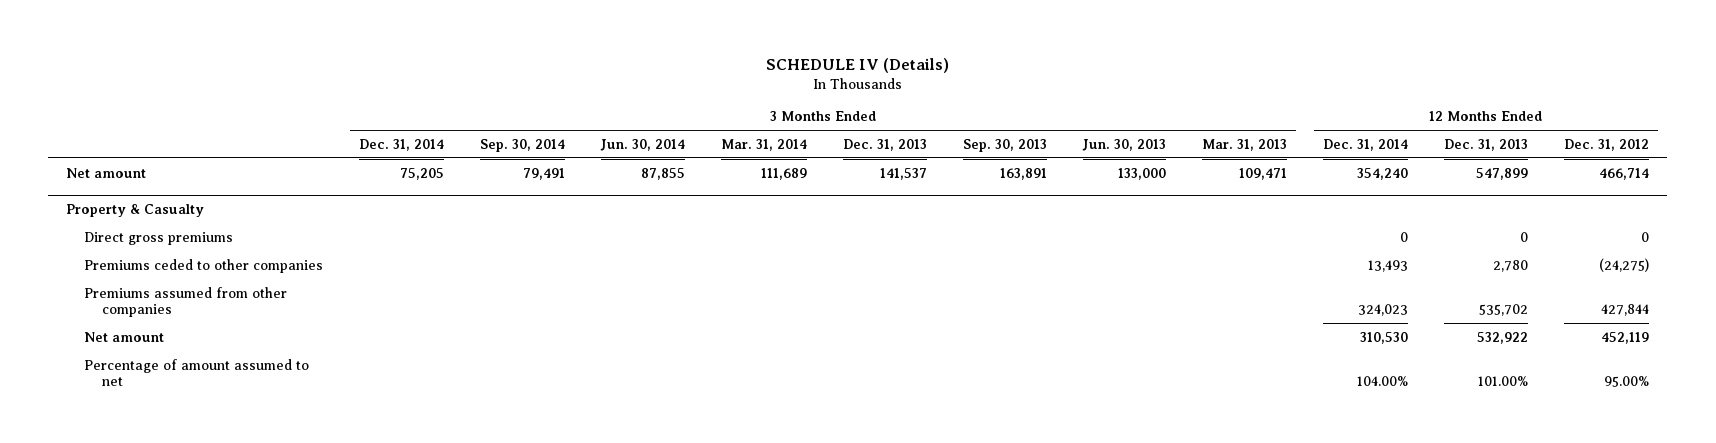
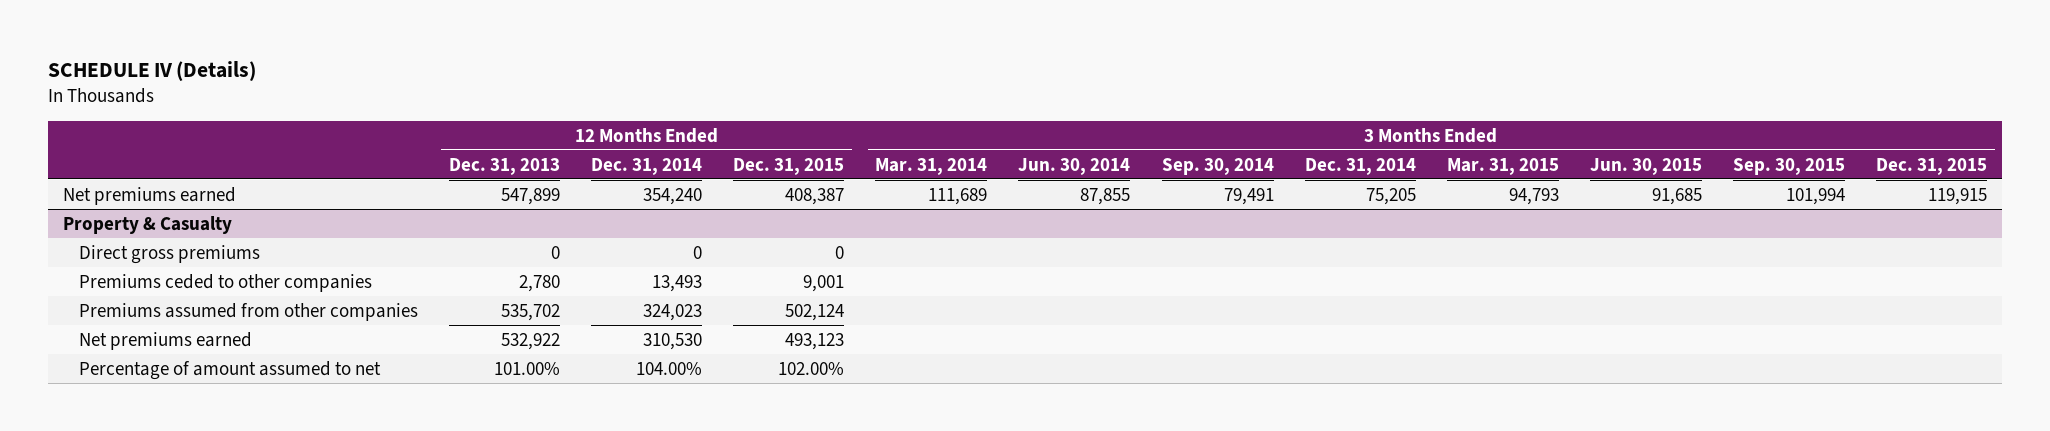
- | 3 Months Ended Dec. 31, 2014 | 3 Months Ended Sep. 30, 2014 | 3 Months Ended Jun. 30, 2014 | 3 Months Ended Mar. 31, 2014 | 3 Months Ended Dec. 31, 2013 | 3 Months Ended Sep. 30, 2013 | 3 Months Ended Jun. 30, 2013 | 3 Months Ended Mar. 31, 2013 | 12 Months Ended Dec. 31, 2014 | 12 Months Ended Dec. 31, 2013 | 12 Months Ended Dec. 31, 2012
+ | 12 Months Ended Dec. 31, 2013 | 12 Months Ended Dec. 31, 2014 | 12 Months Ended Dec. 31, 2015 | 3 Months Ended Mar. 31, 2014 | 3 Months Ended Jun. 30, 2014 | 3 Months Ended Sep. 30, 2014 | 3 Months Ended Dec. 31, 2014 | 3 Months Ended Mar. 31, 2015 | 3 Months Ended Jun. 30, 2015 | 3 Months Ended Sep. 30, 2015 | 3 Months Ended Dec. 31, 2015
- Net amount | 75,205 | 79,491 | 87,855 | 111,689 | 141,537 | 163,891 | 133,000 | 109,471 | 354,240 | 547,899 | 466,714
+ Net premiums earned | 547,899 | 354,240 | 408,387 | 111,689 | 87,855 | 79,491 | 75,205 | 94,793 | 91,685 | 101,994 | 119,915
@ Property & Casualty
- Net amount | | | | | | | | | 310,530 | 532,922 | 452,119
+ Net premiums earned | 532,922 | 310,530 | 493,123 | | | | | | | |

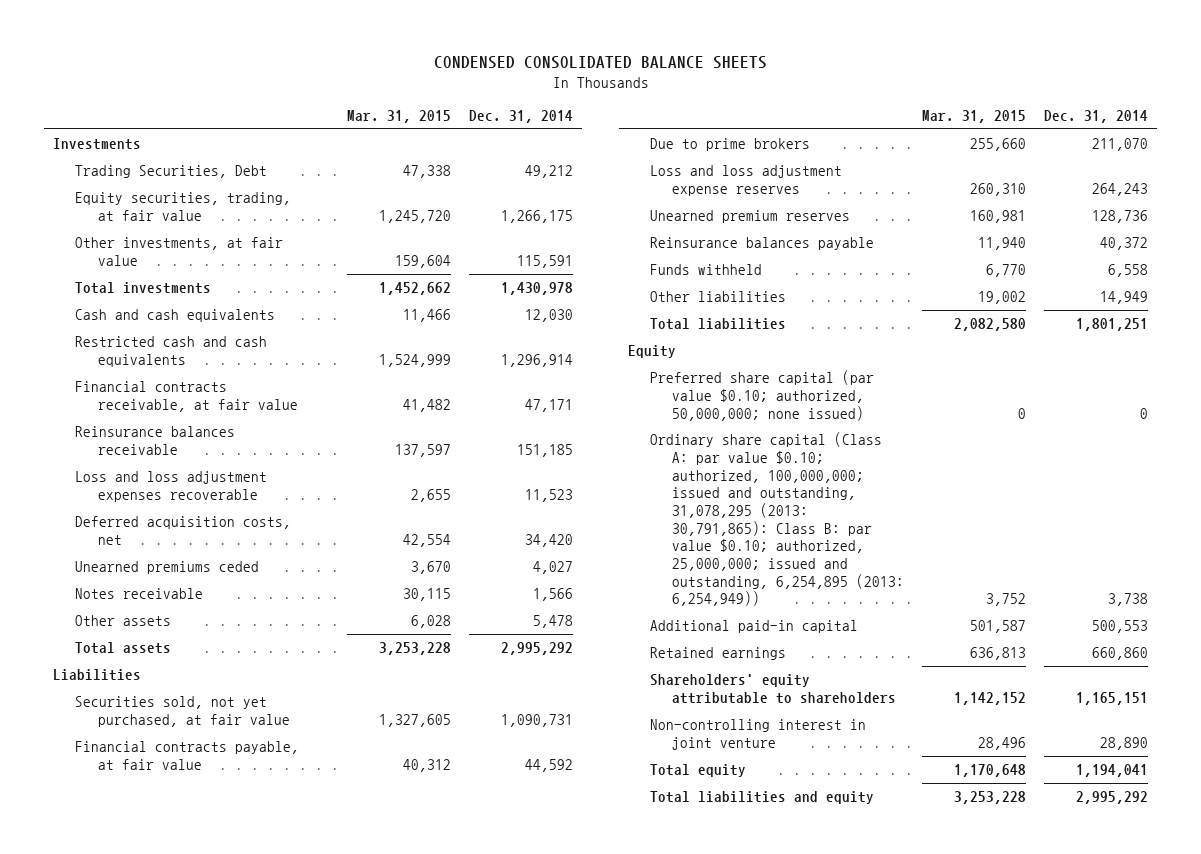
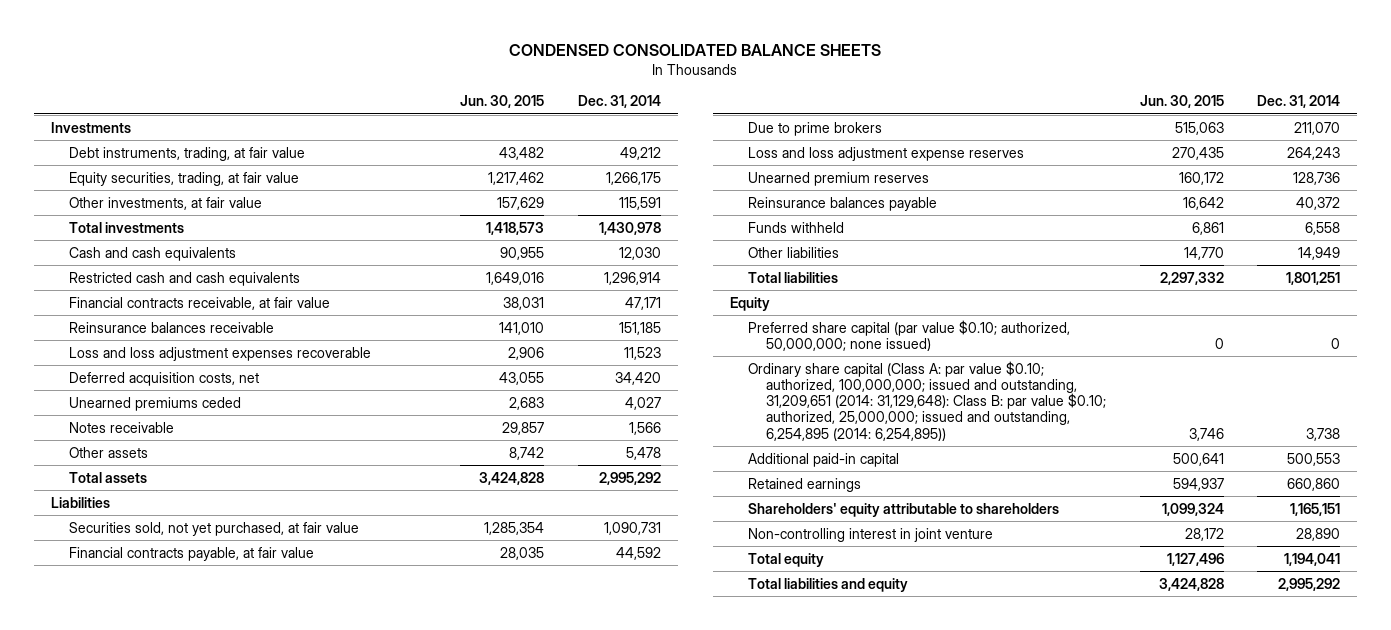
- | Mar. 31, 2015 | Dec. 31, 2014
+ | Jun. 30, 2015 | Dec. 31, 2014
- Trading Securities, Debt | 47,338 | 49,212
+ Debt instruments, trading, at fair value | 43,482 | 49,212
- Ordinary share capital (Class A: par value $0.10; authorized, 100,000,000; issued and outstanding, 31,078,295 (2013: 30,791,865): Class B: par value $0.10; authorized, 25,000,000; issued and outstanding, 6,254,895 (2013: 6,254,949)) | 3,752 | 3,738
+ Ordinary share capital (Class A: par value $0.10; authorized, 100,000,000; issued and outstanding, 31,209,651 (2014: 31,129,648): Class B: par value $0.10; authorized, 25,000,000; issued and outstanding, 6,254,895 (2014: 6,254,895)) | 3,746 | 3,738

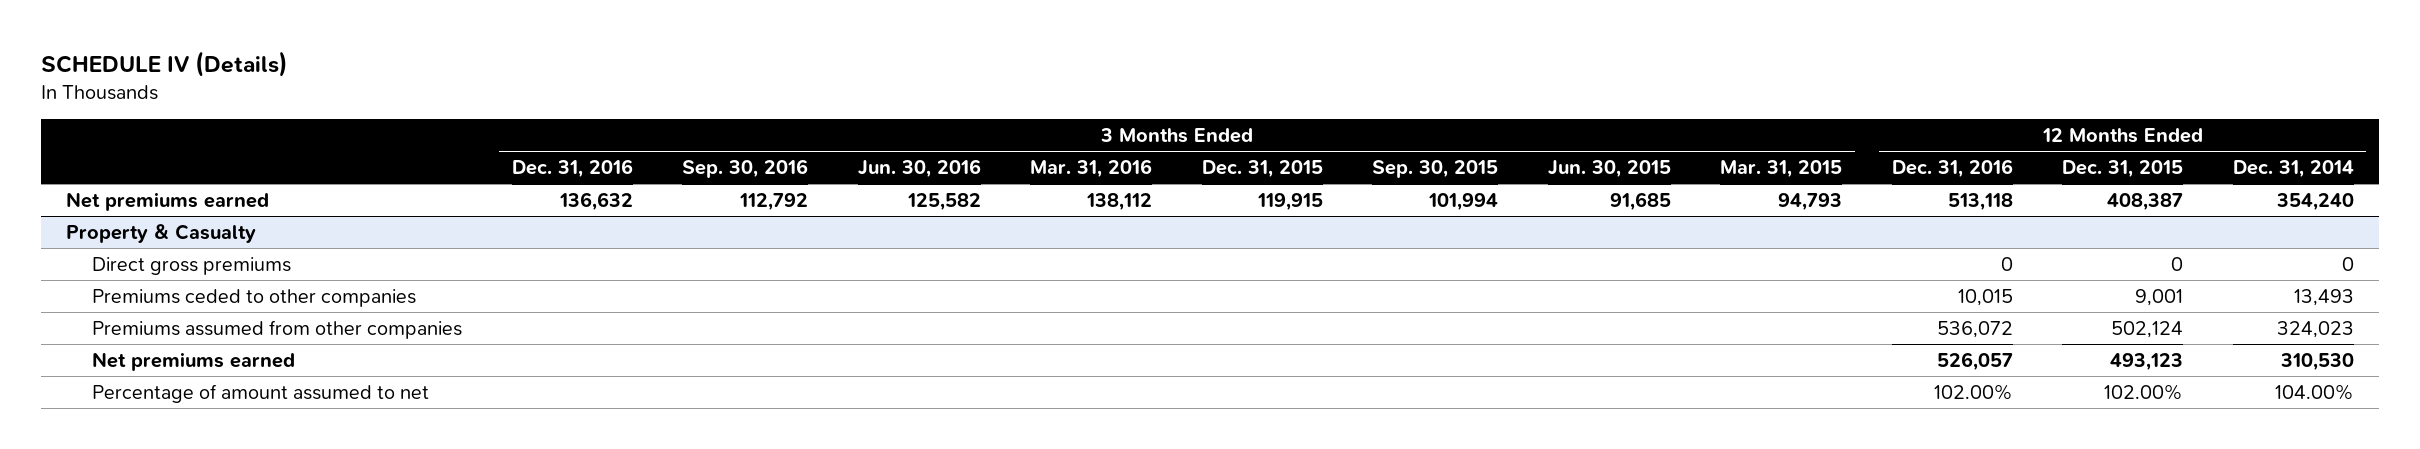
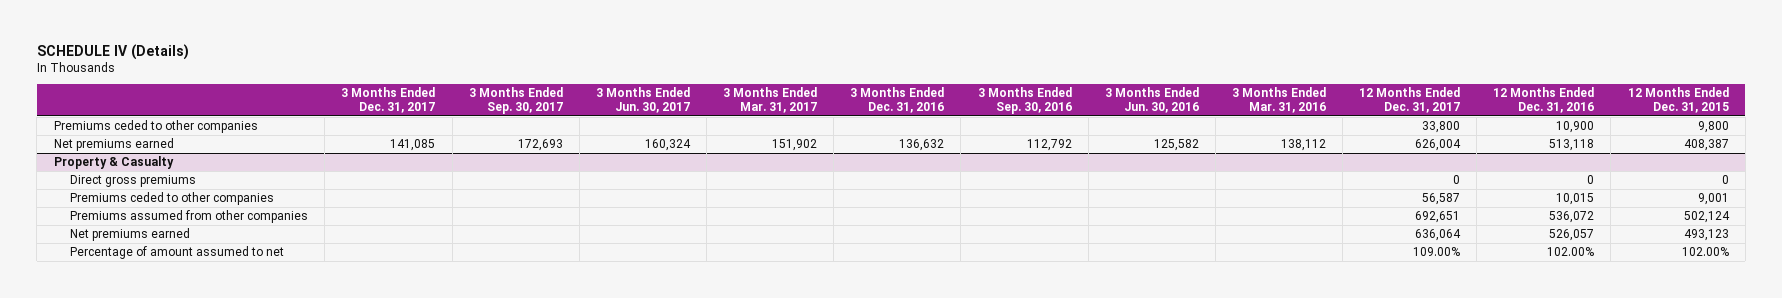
- | 3 Months Ended Dec. 31, 2016 | 3 Months Ended Sep. 30, 2016 | 3 Months Ended Jun. 30, 2016 | 3 Months Ended Mar. 31, 2016 | 3 Months Ended Dec. 31, 2015 | 3 Months Ended Sep. 30, 2015 | 3 Months Ended Jun. 30, 2015 | 3 Months Ended Mar. 31, 2015 | 12 Months Ended Dec. 31, 2016 | 12 Months Ended Dec. 31, 2015 | 12 Months Ended Dec. 31, 2014
+ | 3 Months Ended Dec. 31, 2017 | 3 Months Ended Sep. 30, 2017 | 3 Months Ended Jun. 30, 2017 | 3 Months Ended Mar. 31, 2017 | 3 Months Ended Dec. 31, 2016 | 3 Months Ended Sep. 30, 2016 | 3 Months Ended Jun. 30, 2016 | 3 Months Ended Mar. 31, 2016 | 12 Months Ended Dec. 31, 2017 | 12 Months Ended Dec. 31, 2016 | 12 Months Ended Dec. 31, 2015
+ Premiums ceded to other companies | | | | | | | | | 33,800 | 10,900 | 9,800

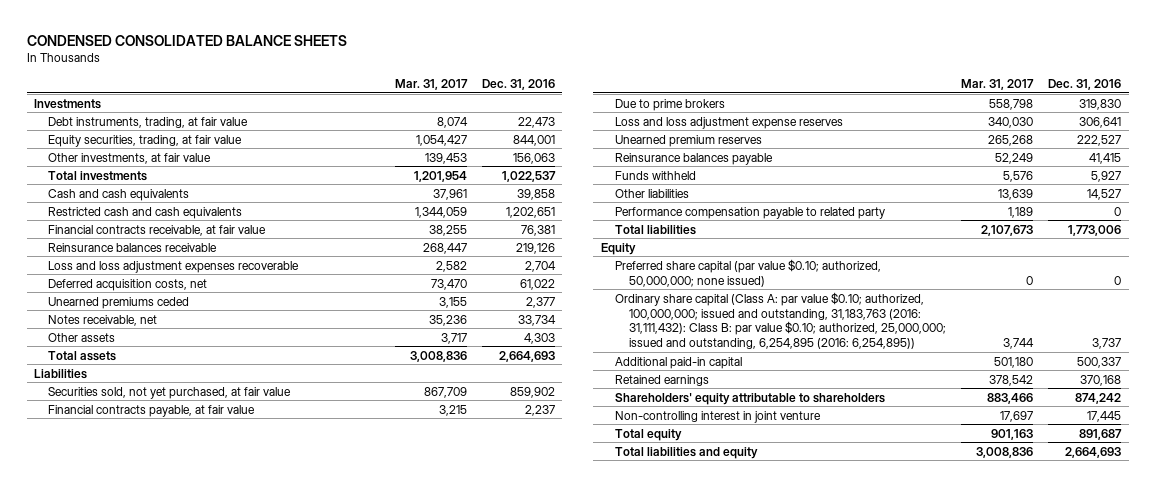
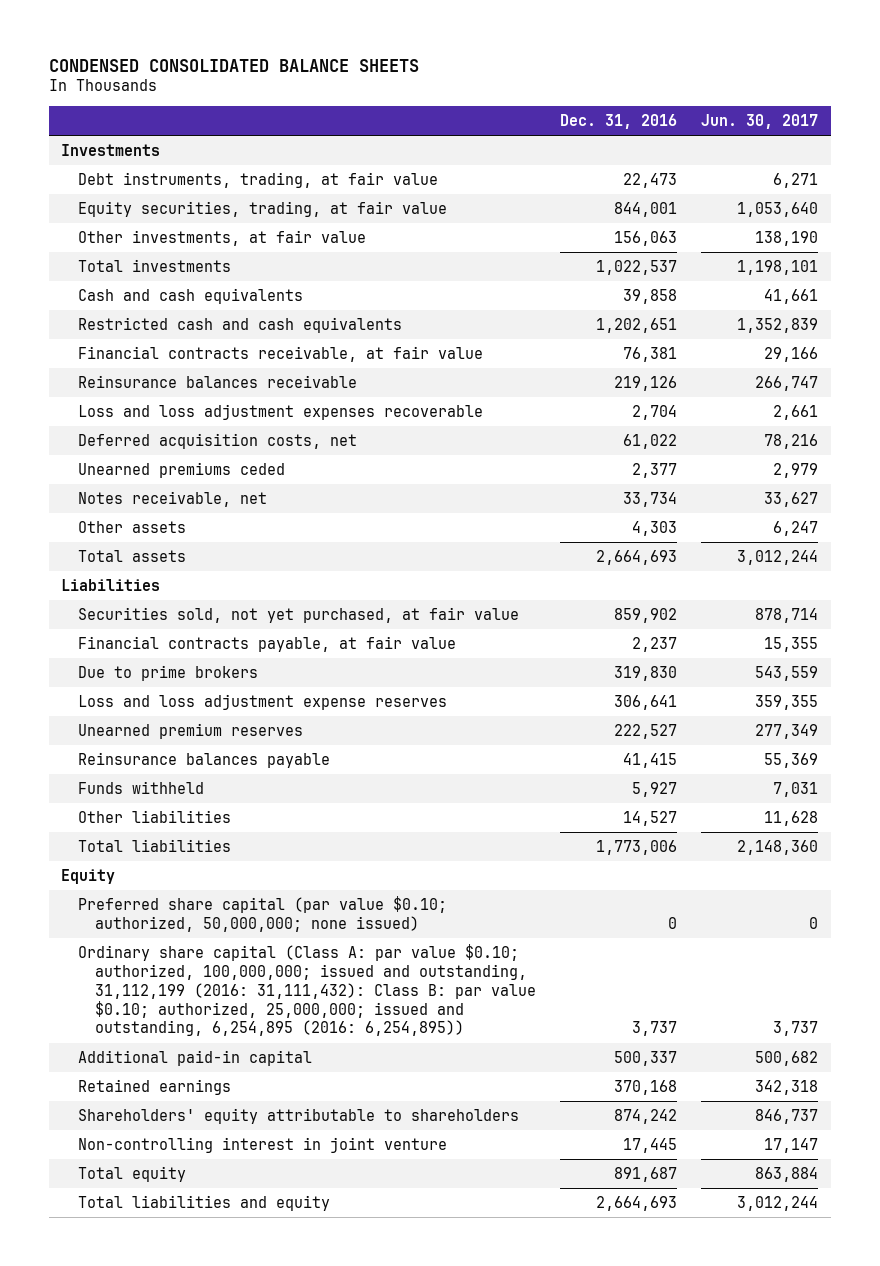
- | Mar. 31, 2017 | Dec. 31, 2016
+ | Dec. 31, 2016 | Jun. 30, 2017
- Performance compensation payable to related party | 1,189 | 0
- Ordinary share capital (Class A: par value $0.10; authorized, 100,000,000; issued and outstanding, 31,183,763 (2016: 31,111,432): Class B: par value $0.10; authorized, 25,000,000; issued and outstanding, 6,254,895 (2016: 6,254,895)) | 3,744 | 3,737
+ Ordinary share capital (Class A: par value $0.10; authorized, 100,000,000; issued and outstanding, 31,112,199 (2016: 31,111,432): Class B: par value $0.10; authorized, 25,000,000; issued and outstanding, 6,254,895 (2016: 6,254,895)) | 3,737 | 3,737

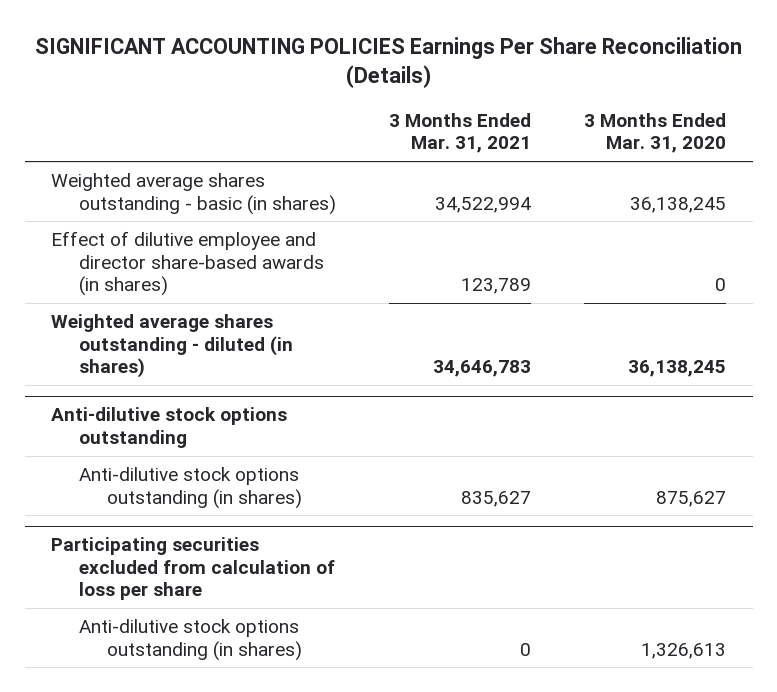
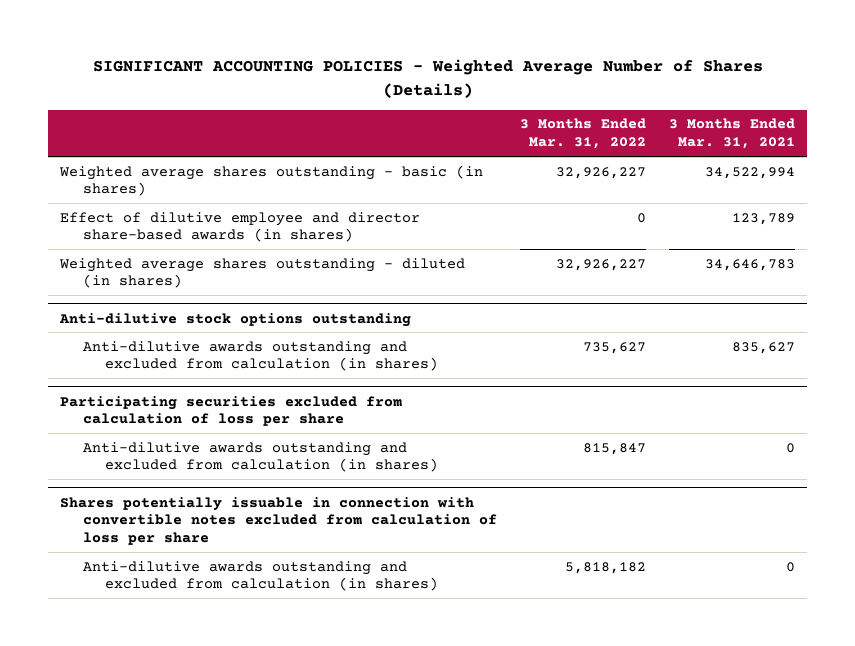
- SIGNIFICANT ACCOUNTING POLICIES Earnings Per Share Reconciliation (Details)
+ SIGNIFICANT ACCOUNTING POLICIES - Weighted Average Number of Shares (Details)
- | 3 Months Ended Mar. 31, 2021 | 3 Months Ended Mar. 31, 2020
+ | 3 Months Ended Mar. 31, 2022 | 3 Months Ended Mar. 31, 2021
@ Anti-dilutive stock options outstanding
- Anti-dilutive stock options outstanding (in shares) | 835,627 | 875,627
+ Anti-dilutive awards outstanding and excluded from calculation (in shares) | 735,627 | 835,627
@ Participating securities excluded from calculation of loss per share
- Anti-dilutive stock options outstanding (in shares) | 0 | 1,326,613
+ Anti-dilutive awards outstanding and excluded from calculation (in shares) | 815,847 | 0
+ Shares potentially issuable in connection with convertible notes excluded from calculation of loss per share
+ Anti-dilutive awards outstanding and excluded from calculation (in shares) | 5,818,182 | 0

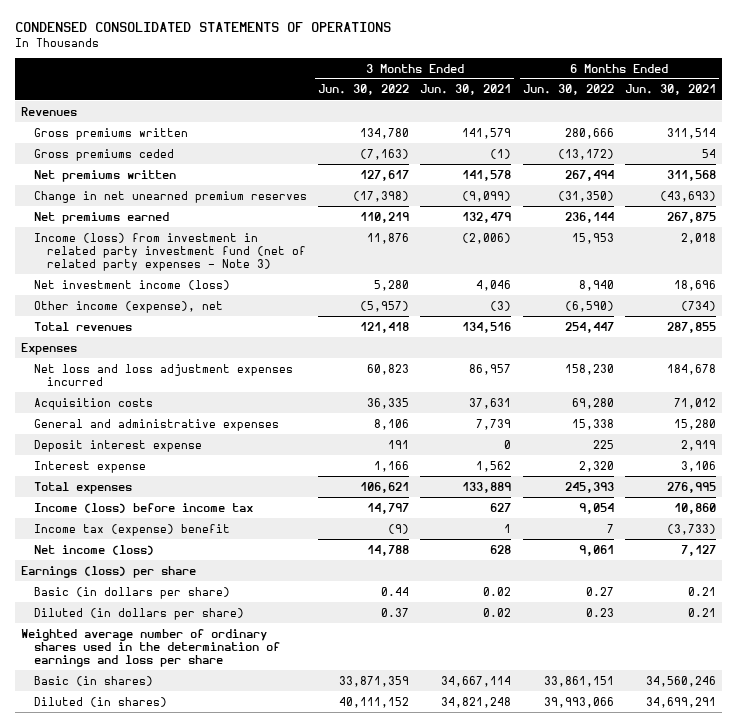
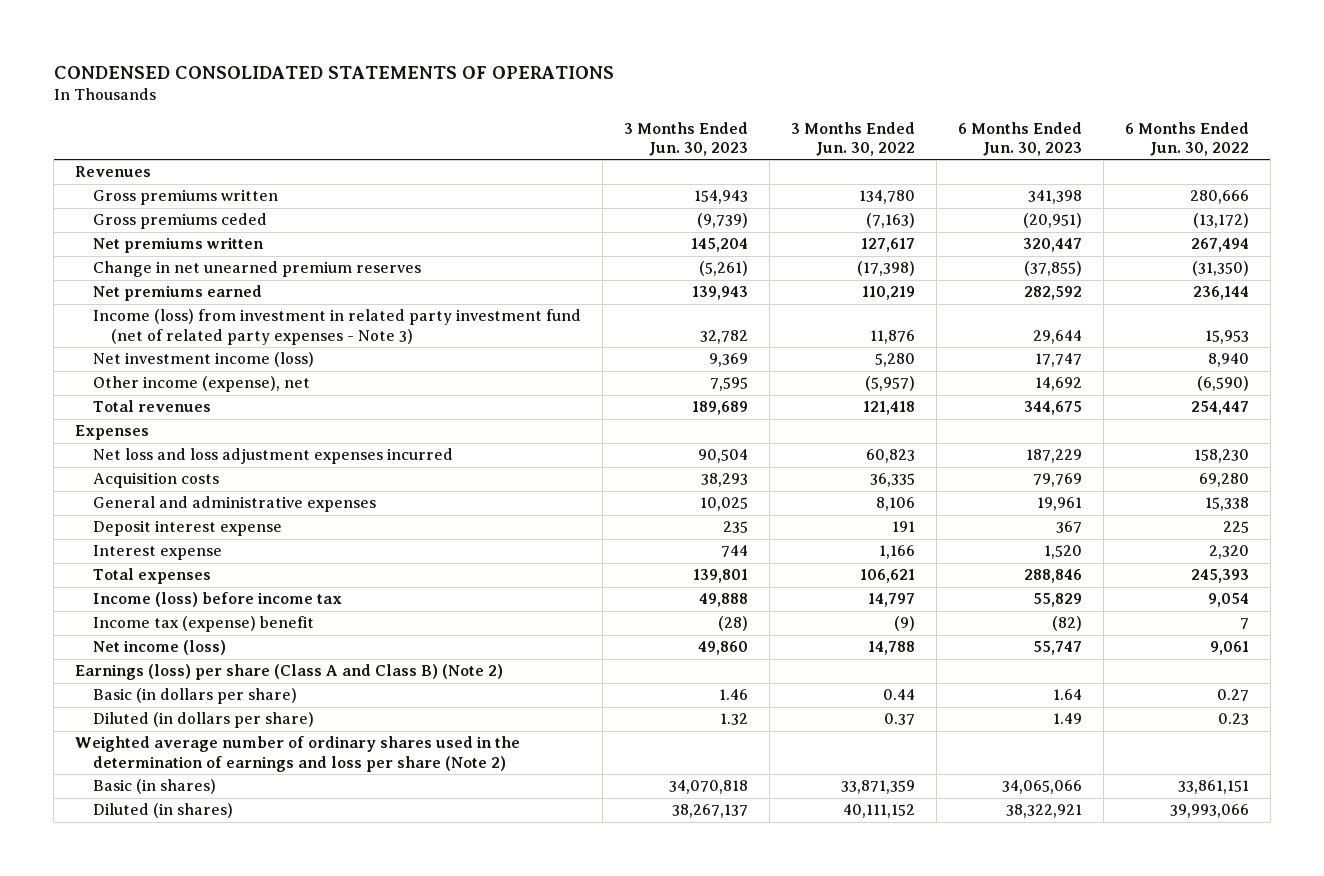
- | 3 Months Ended Jun. 30, 2022 | 3 Months Ended Jun. 30, 2021 | 6 Months Ended Jun. 30, 2022 | 6 Months Ended Jun. 30, 2021
+ | 3 Months Ended Jun. 30, 2023 | 3 Months Ended Jun. 30, 2022 | 6 Months Ended Jun. 30, 2023 | 6 Months Ended Jun. 30, 2022
- Earnings (loss) per share
+ Earnings (loss) per share (Class A and Class B) (Note 2)
- Weighted average number of ordinary shares used in the determination of earnings and loss per share
+ Weighted average number of ordinary shares used in the determination of earnings and loss per share (Note 2)

